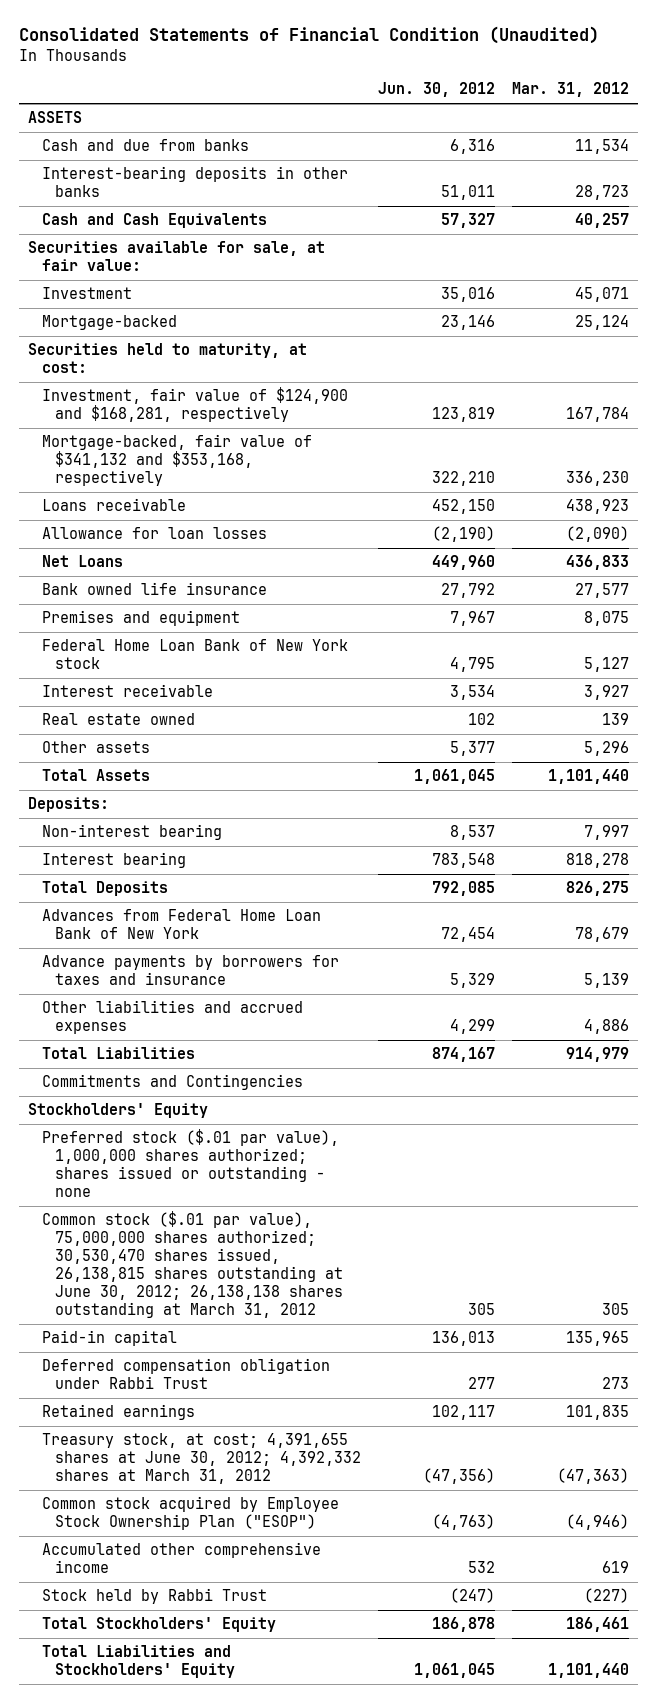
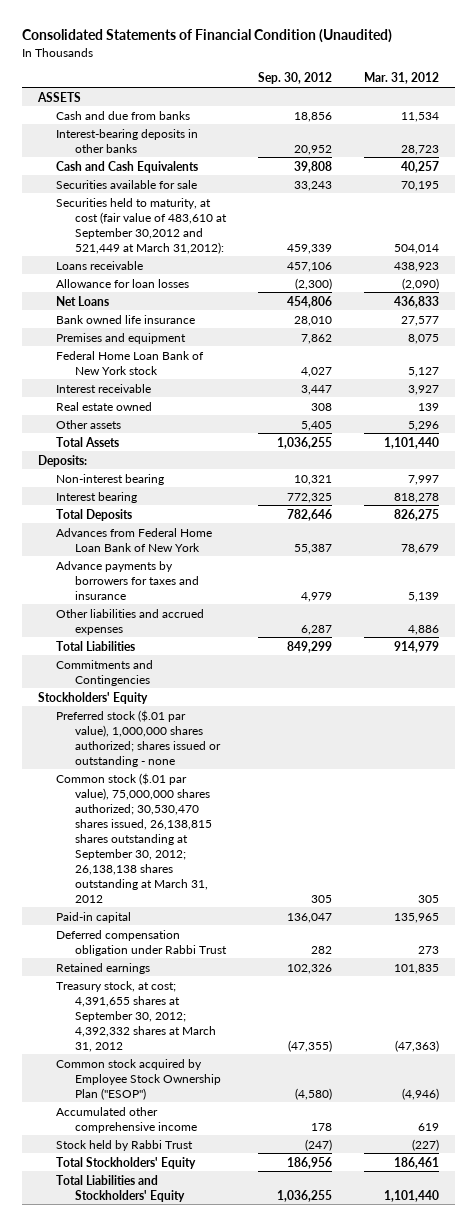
- | Jun. 30, 2012 | Mar. 31, 2012
+ | Sep. 30, 2012 | Mar. 31, 2012
- Securities available for sale, at fair value:
- Investment | 35,016 | 45,071
- Mortgage-backed | 23,146 | 25,124
- Securities held to maturity, at cost:
- Investment, fair value of $124,900 and $168,281, respectively | 123,819 | 167,784
- Mortgage-backed, fair value of $341,132 and $353,168, respectively | 322,210 | 336,230
+ Securities available for sale | 33,243 | 70,195
+ Securities held to maturity, at cost (fair value of 483,610 at September 30,2012 and 521,449 at March 31,2012): | 459,339 | 504,014
- Common stock ($.01 par value), 75,000,000 shares authorized; 30,530,470 shares issued, 26,138,815 shares outstanding at June 30, 2012; 26,138,138 shares outstanding at March 31, 2012 | 305 | 305
+ Common stock ($.01 par value), 75,000,000 shares authorized; 30,530,470 shares issued, 26,138,815 shares outstanding at September 30, 2012; 26,138,138 shares outstanding at March 31, 2012 | 305 | 305
- Treasury stock, at cost; 4,391,655 shares at June 30, 2012; 4,392,332 shares at March 31, 2012 | (47,356) | (47,363)
+ Treasury stock, at cost; 4,391,655 shares at September 30, 2012; 4,392,332 shares at March 31, 2012 | (47,355) | (47,363)

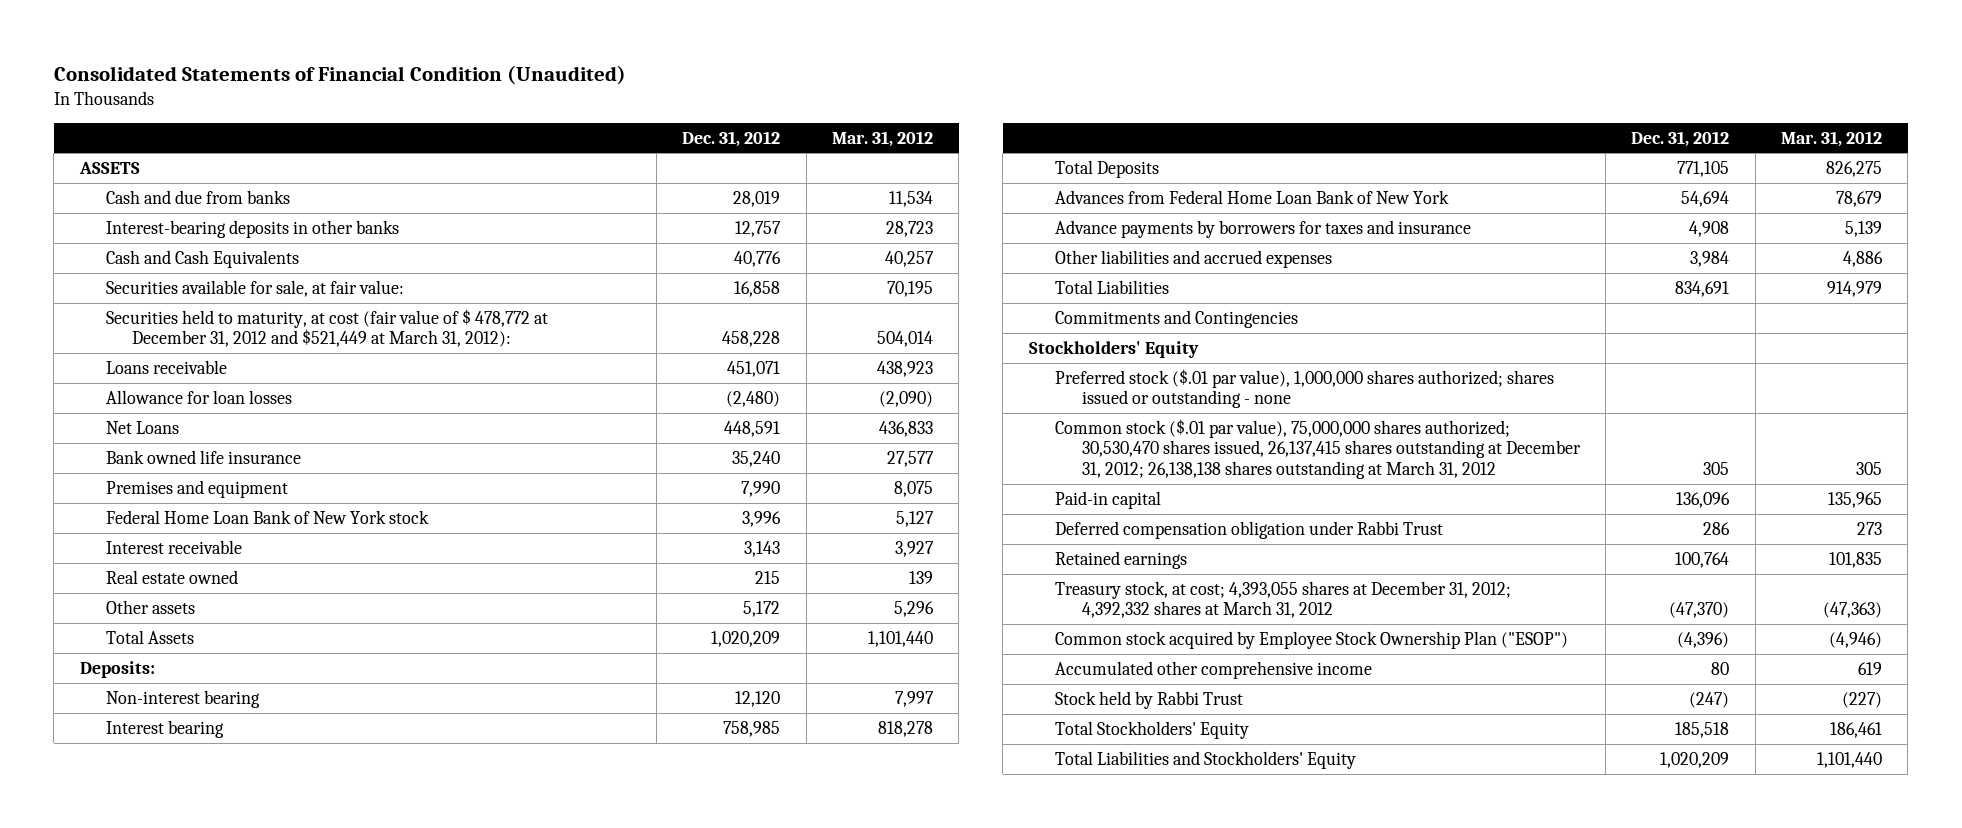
- | Sep. 30, 2012 | Mar. 31, 2012
+ | Dec. 31, 2012 | Mar. 31, 2012
- Securities available for sale | 33,243 | 70,195
- Securities held to maturity, at cost (fair value of 483,610 at September 30,2012 and 521,449 at March 31,2012): | 459,339 | 504,014
+ Securities available for sale, at fair value: | 16,858 | 70,195
+ Securities held to maturity, at cost (fair value of $ 478,772 at December 31, 2012 and $521,449 at March 31, 2012): | 458,228 | 504,014
- Common stock ($.01 par value), 75,000,000 shares authorized; 30,530,470 shares issued, 26,138,815 shares outstanding at September 30, 2012; 26,138,138 shares outstanding at March 31, 2012 | 305 | 305
+ Common stock ($.01 par value), 75,000,000 shares authorized; 30,530,470 shares issued, 26,137,415 shares outstanding at December 31, 2012; 26,138,138 shares outstanding at March 31, 2012 | 305 | 305
- Treasury stock, at cost; 4,391,655 shares at September 30, 2012; 4,392,332 shares at March 31, 2012 | (47,355) | (47,363)
+ Treasury stock, at cost; 4,393,055 shares at December 31, 2012; 4,392,332 shares at March 31, 2012 | (47,370) | (47,363)

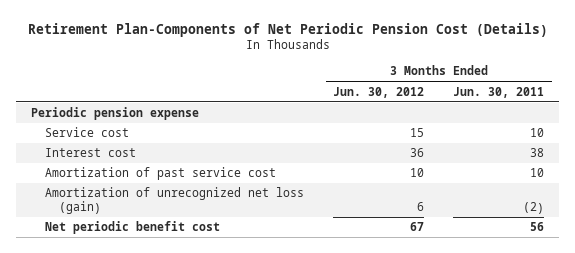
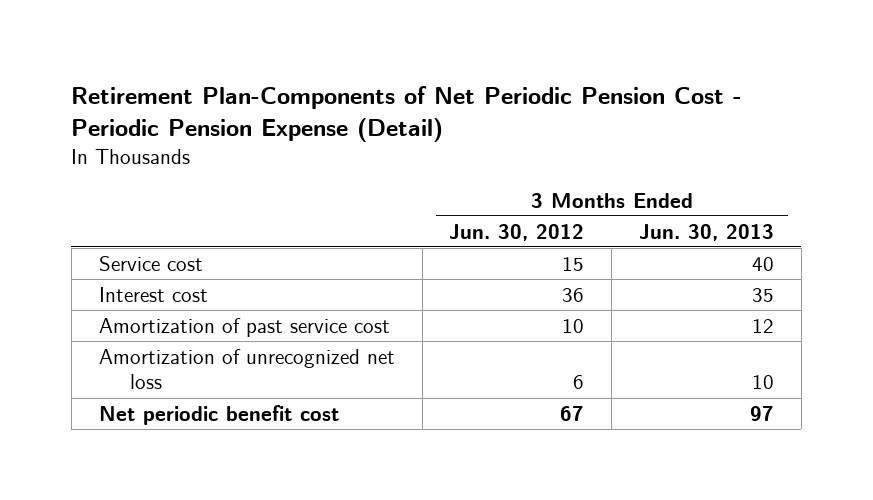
- Retirement Plan-Components of Net Periodic Pension Cost (Details)
+ Retirement Plan-Components of Net Periodic Pension Cost - Periodic Pension Expense (Detail)
- | 3 Months Ended Jun. 30, 2012 | 3 Months Ended Jun. 30, 2011
+ | 3 Months Ended Jun. 30, 2012 | 3 Months Ended Jun. 30, 2013
- Periodic pension expense
- Amortization of unrecognized net loss (gain) | 6 | (2)
+ Amortization of unrecognized net loss | 6 | 10

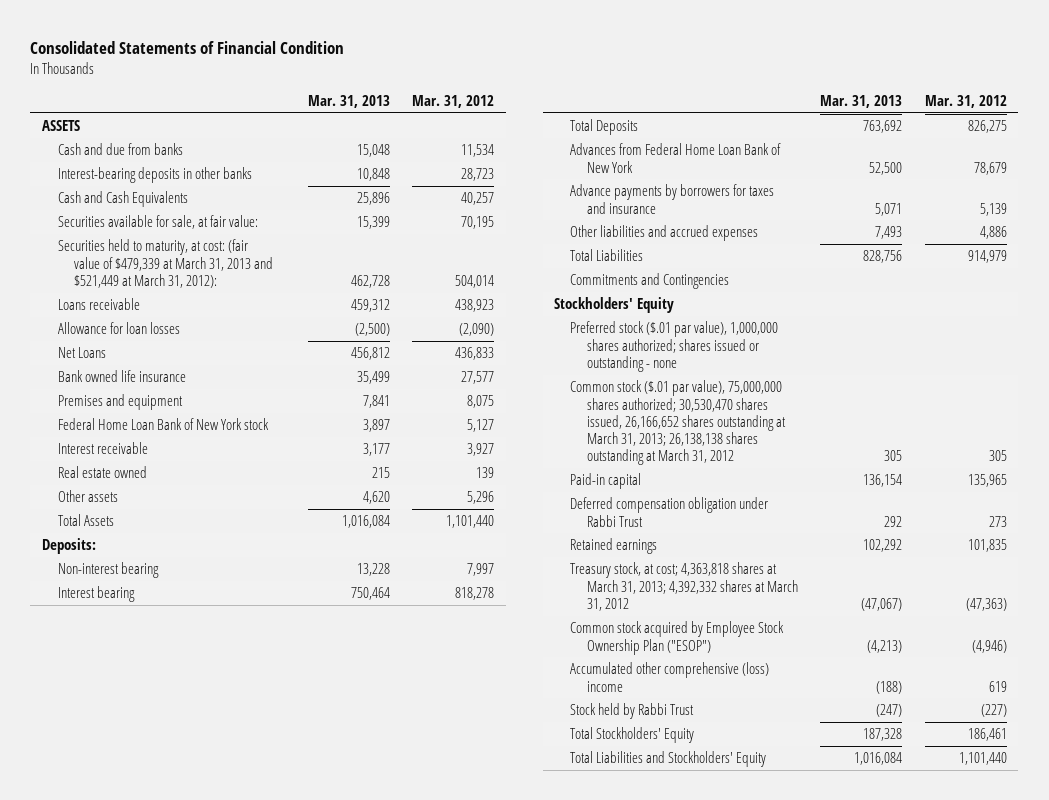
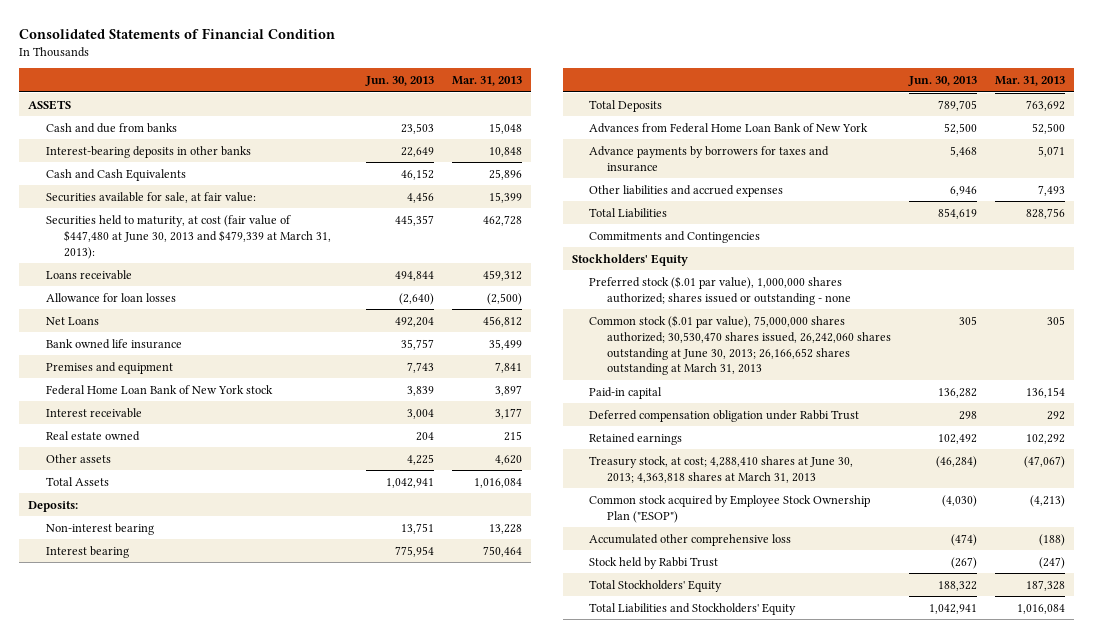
- | Mar. 31, 2013 | Mar. 31, 2012
+ | Jun. 30, 2013 | Mar. 31, 2013
- Securities held to maturity, at cost: (fair value of $479,339 at March 31, 2013 and $521,449 at March 31, 2012): | 462,728 | 504,014
+ Securities held to maturity, at cost (fair value of $447,480 at June 30, 2013 and $479,339 at March 31, 2013): | 445,357 | 462,728
- Common stock ($.01 par value), 75,000,000 shares authorized; 30,530,470 shares issued, 26,166,652 shares outstanding at March 31, 2013; 26,138,138 shares outstanding at March 31, 2012 | 305 | 305
+ Common stock ($.01 par value), 75,000,000 shares authorized; 30,530,470 shares issued, 26,242,060 shares outstanding at June 30, 2013; 26,166,652 shares outstanding at March 31, 2013 | 305 | 305
- Treasury stock, at cost; 4,363,818 shares at March 31, 2013; 4,392,332 shares at March 31, 2012 | (47,067) | (47,363)
+ Treasury stock, at cost; 4,288,410 shares at June 30, 2013; 4,363,818 shares at March 31, 2013 | (46,284) | (47,067)
- Accumulated other comprehensive (loss) income | (188) | 619
+ Accumulated other comprehensive loss | (474) | (188)

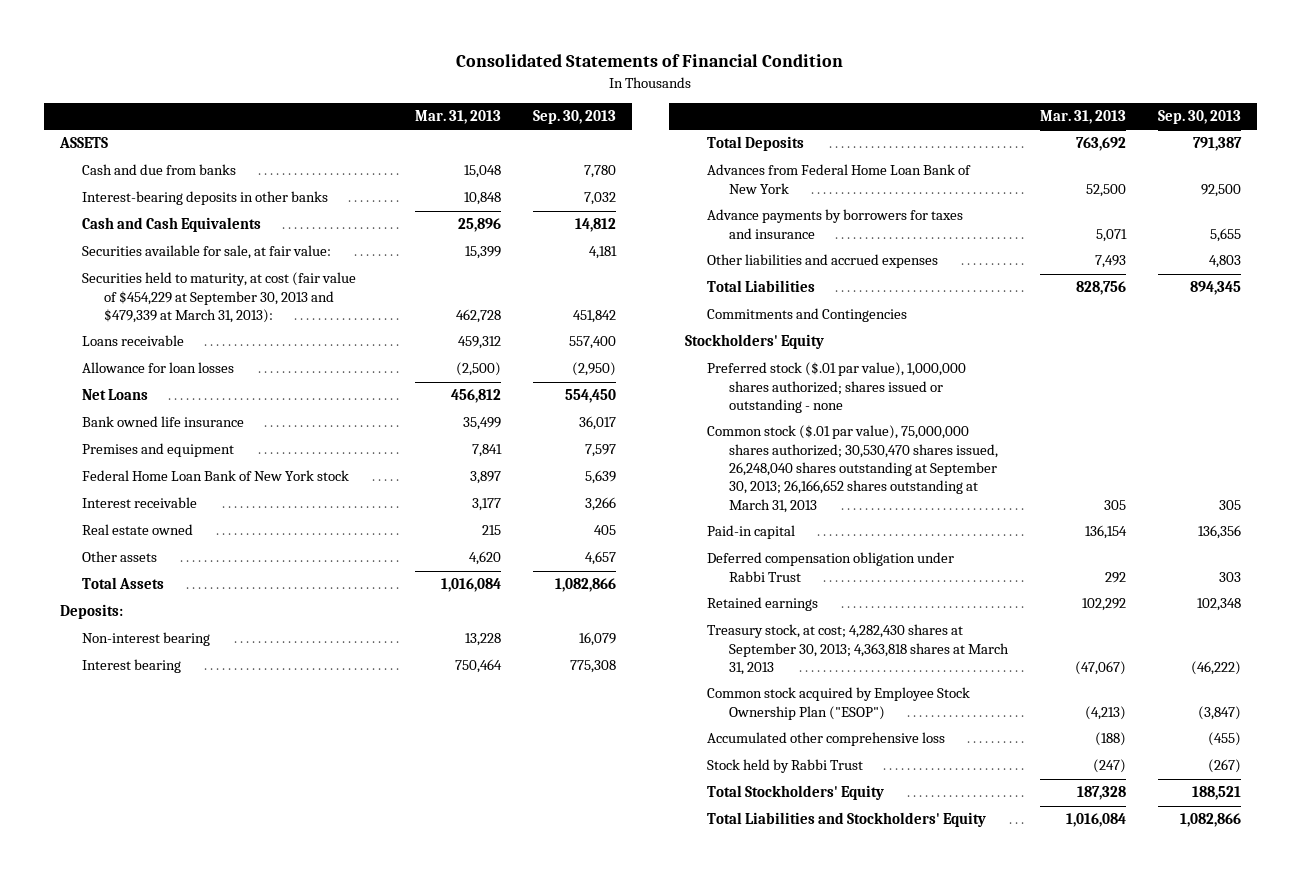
- | Jun. 30, 2013 | Mar. 31, 2013
+ | Mar. 31, 2013 | Sep. 30, 2013
- Securities held to maturity, at cost (fair value of $447,480 at June 30, 2013 and $479,339 at March 31, 2013): | 445,357 | 462,728
+ Securities held to maturity, at cost (fair value of $454,229 at September 30, 2013 and $479,339 at March 31, 2013): | 462,728 | 451,842
- Common stock ($.01 par value), 75,000,000 shares authorized; 30,530,470 shares issued, 26,242,060 shares outstanding at June 30, 2013; 26,166,652 shares outstanding at March 31, 2013 | 305 | 305
+ Common stock ($.01 par value), 75,000,000 shares authorized; 30,530,470 shares issued, 26,248,040 shares outstanding at September 30, 2013; 26,166,652 shares outstanding at March 31, 2013 | 305 | 305
- Treasury stock, at cost; 4,288,410 shares at June 30, 2013; 4,363,818 shares at March 31, 2013 | (46,284) | (47,067)
+ Treasury stock, at cost; 4,282,430 shares at September 30, 2013; 4,363,818 shares at March 31, 2013 | (47,067) | (46,222)

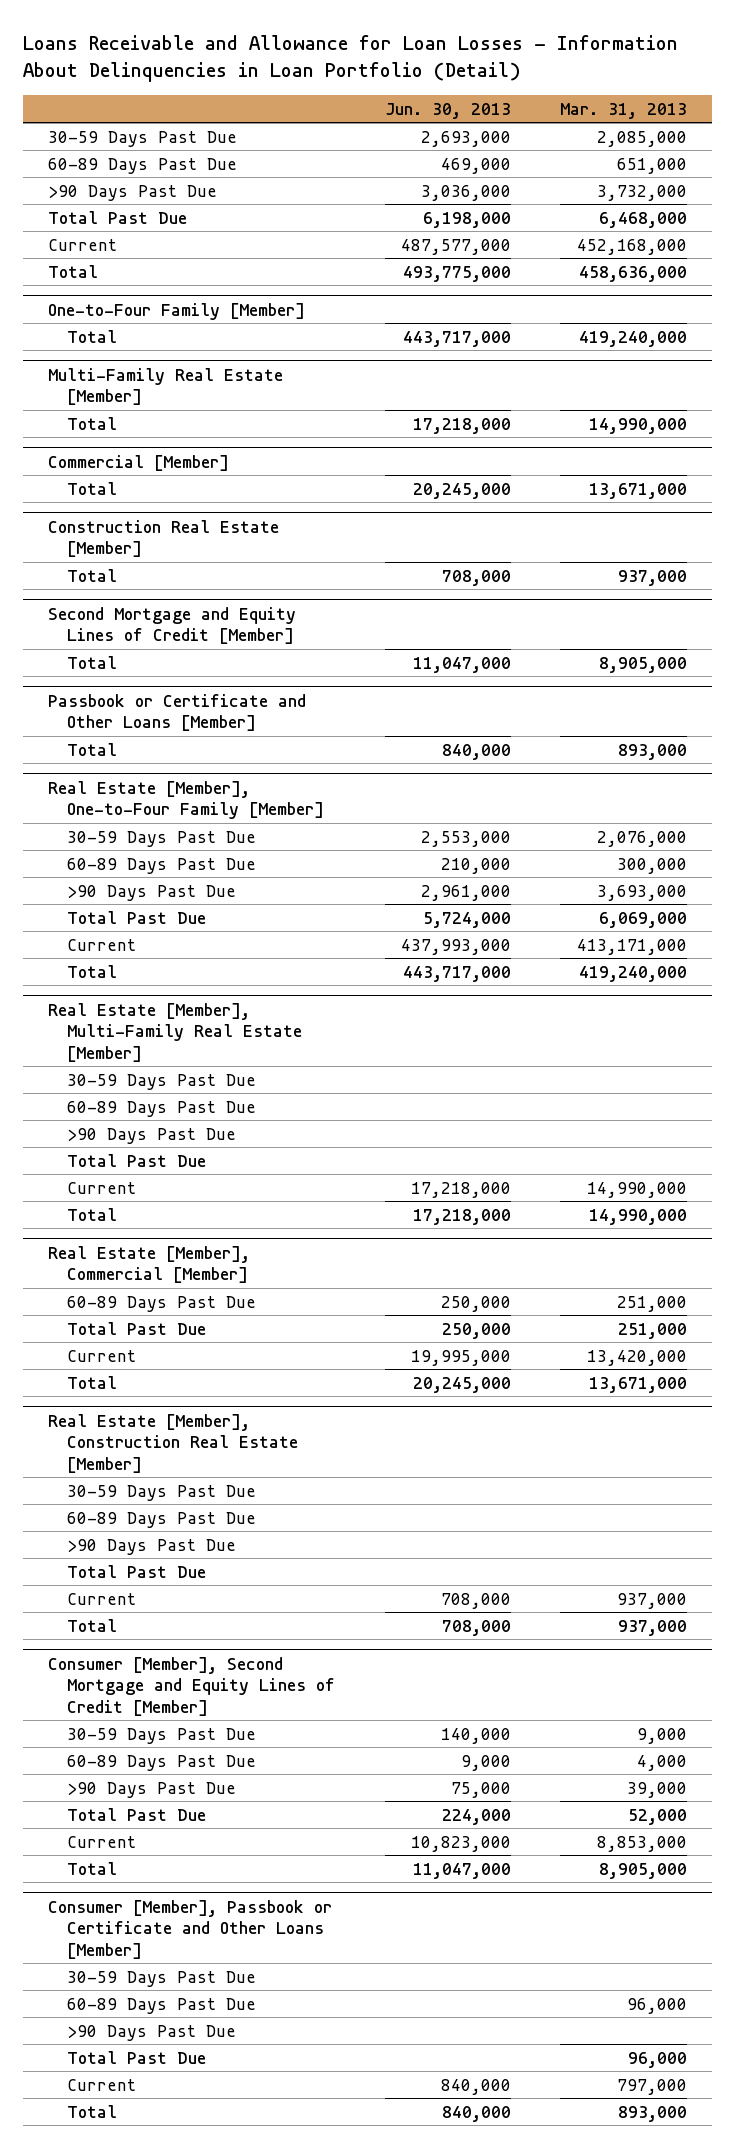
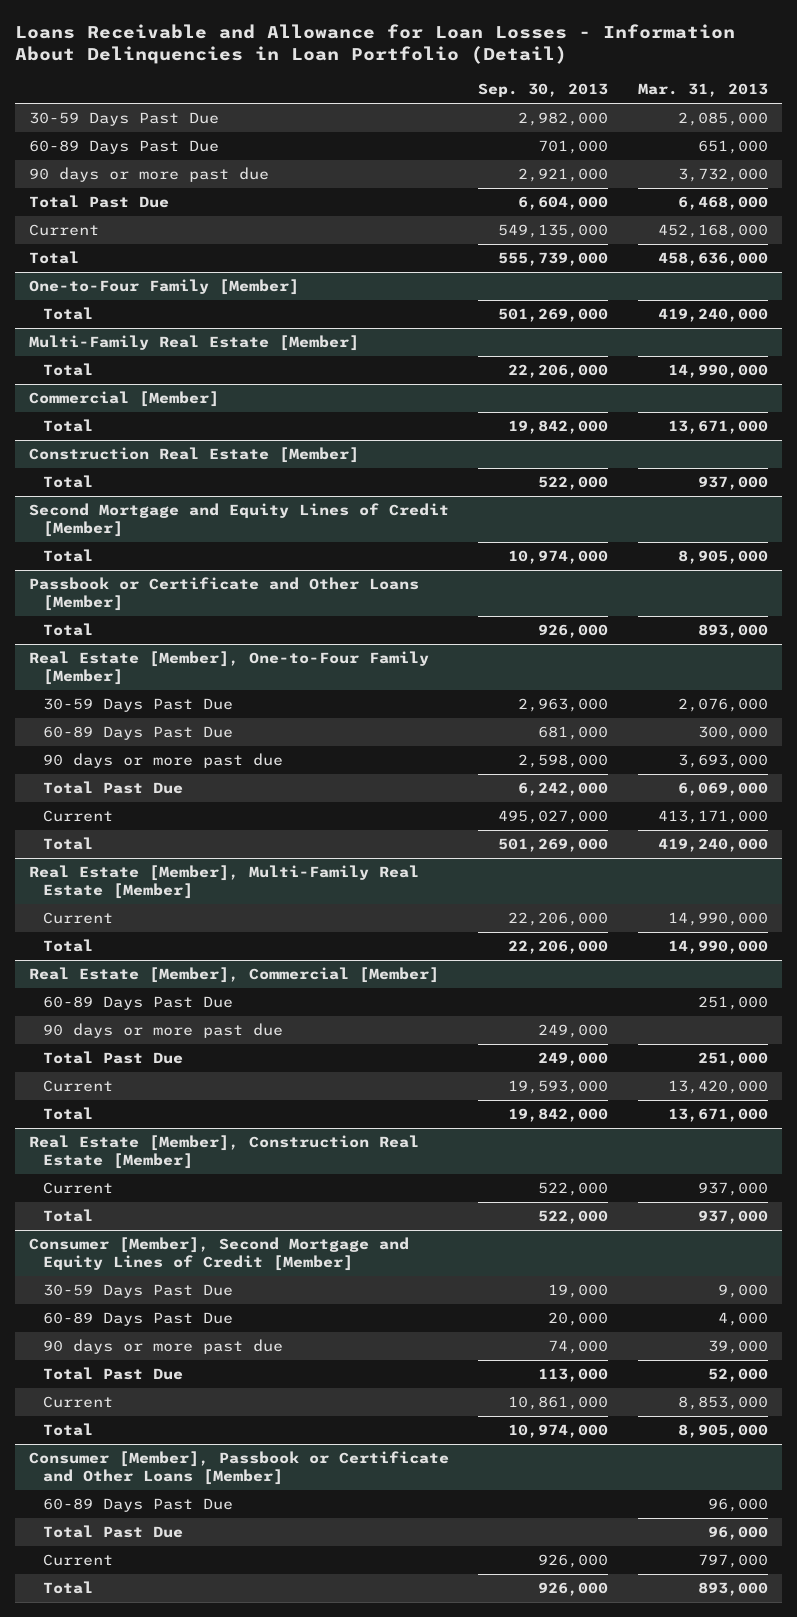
- | Jun. 30, 2013 | Mar. 31, 2013
+ | Sep. 30, 2013 | Mar. 31, 2013
- >90 Days Past Due | 3,036,000 | 3,732,000
+ 90 days or more past due | 2,921,000 | 3,732,000
@ Real Estate [Member], One-to-Four Family [Member]
- >90 Days Past Due | 2,961,000 | 3,693,000
+ 90 days or more past due | 2,598,000 | 3,693,000
@ Real Estate [Member], Multi-Family Real Estate [Member]
- 30-59 Days Past Due
- 60-89 Days Past Due
- >90 Days Past Due
- Total Past Due
@ Real Estate [Member], Commercial [Member]
+ 90 days or more past due | 249,000 |
@ Real Estate [Member], Construction Real Estate [Member]
- 30-59 Days Past Due
- 60-89 Days Past Due
- >90 Days Past Due
- Total Past Due
@ Consumer [Member], Second Mortgage and Equity Lines of Credit [Member]
- >90 Days Past Due | 75,000 | 39,000
+ 90 days or more past due | 74,000 | 39,000
@ Consumer [Member], Passbook or Certificate and Other Loans [Member]
- 30-59 Days Past Due
- >90 Days Past Due

